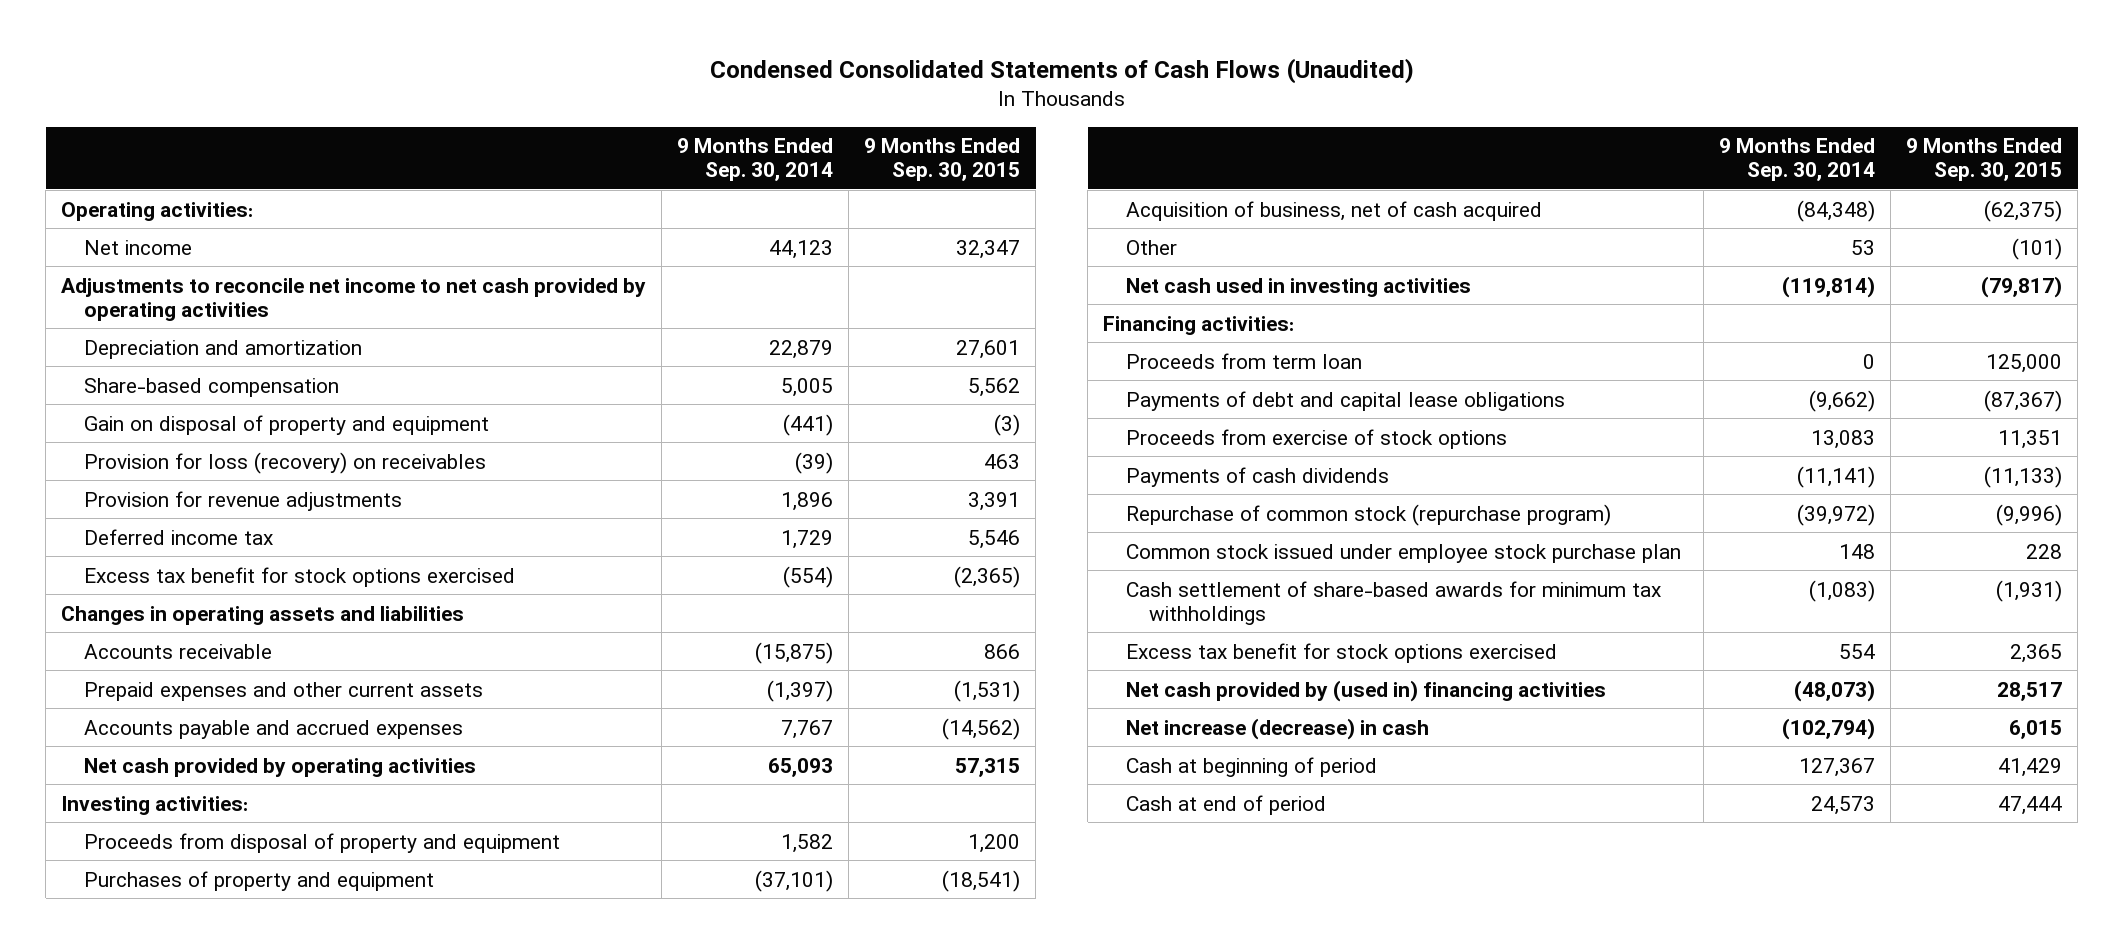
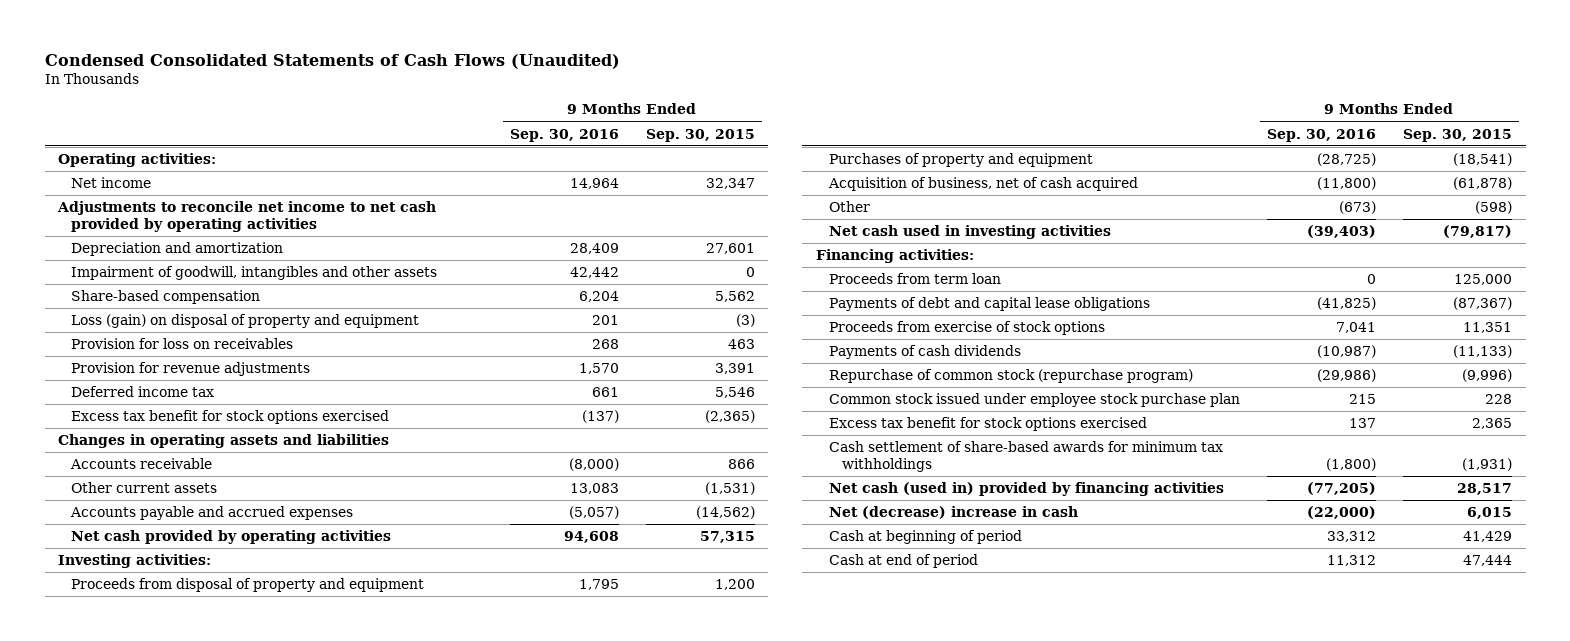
- | 9 Months Ended Sep. 30, 2014 | 9 Months Ended Sep. 30, 2015
+ | 9 Months Ended Sep. 30, 2016 | 9 Months Ended Sep. 30, 2015
+ Impairment of goodwill, intangibles and other assets | 42,442 | 0
- Gain on disposal of property and equipment | (441) | (3)
- Provision for loss (recovery) on receivables | (39) | 463
+ Loss (gain) on disposal of property and equipment | 201 | (3)
+ Provision for loss on receivables | 268 | 463
- Prepaid expenses and other current assets | (1,397) | (1,531)
+ Other current assets | 13,083 | (1,531)
- Acquisition of business, net of cash acquired | (84,348) | (62,375)
- Other | 53 | (101)
+ Acquisition of business, net of cash acquired | (11,800) | (61,878)
+ Other | (673) | (598)
- Net cash provided by (used in) financing activities | (48,073) | 28,517
- Net increase (decrease) in cash | (102,794) | 6,015
moved down: Cash settlement of share-based awards for minimum tax withholdings | (1,800) | (1,931)
+ Net cash (used in) provided by financing activities | (77,205) | 28,517
+ Net (decrease) increase in cash | (22,000) | 6,015

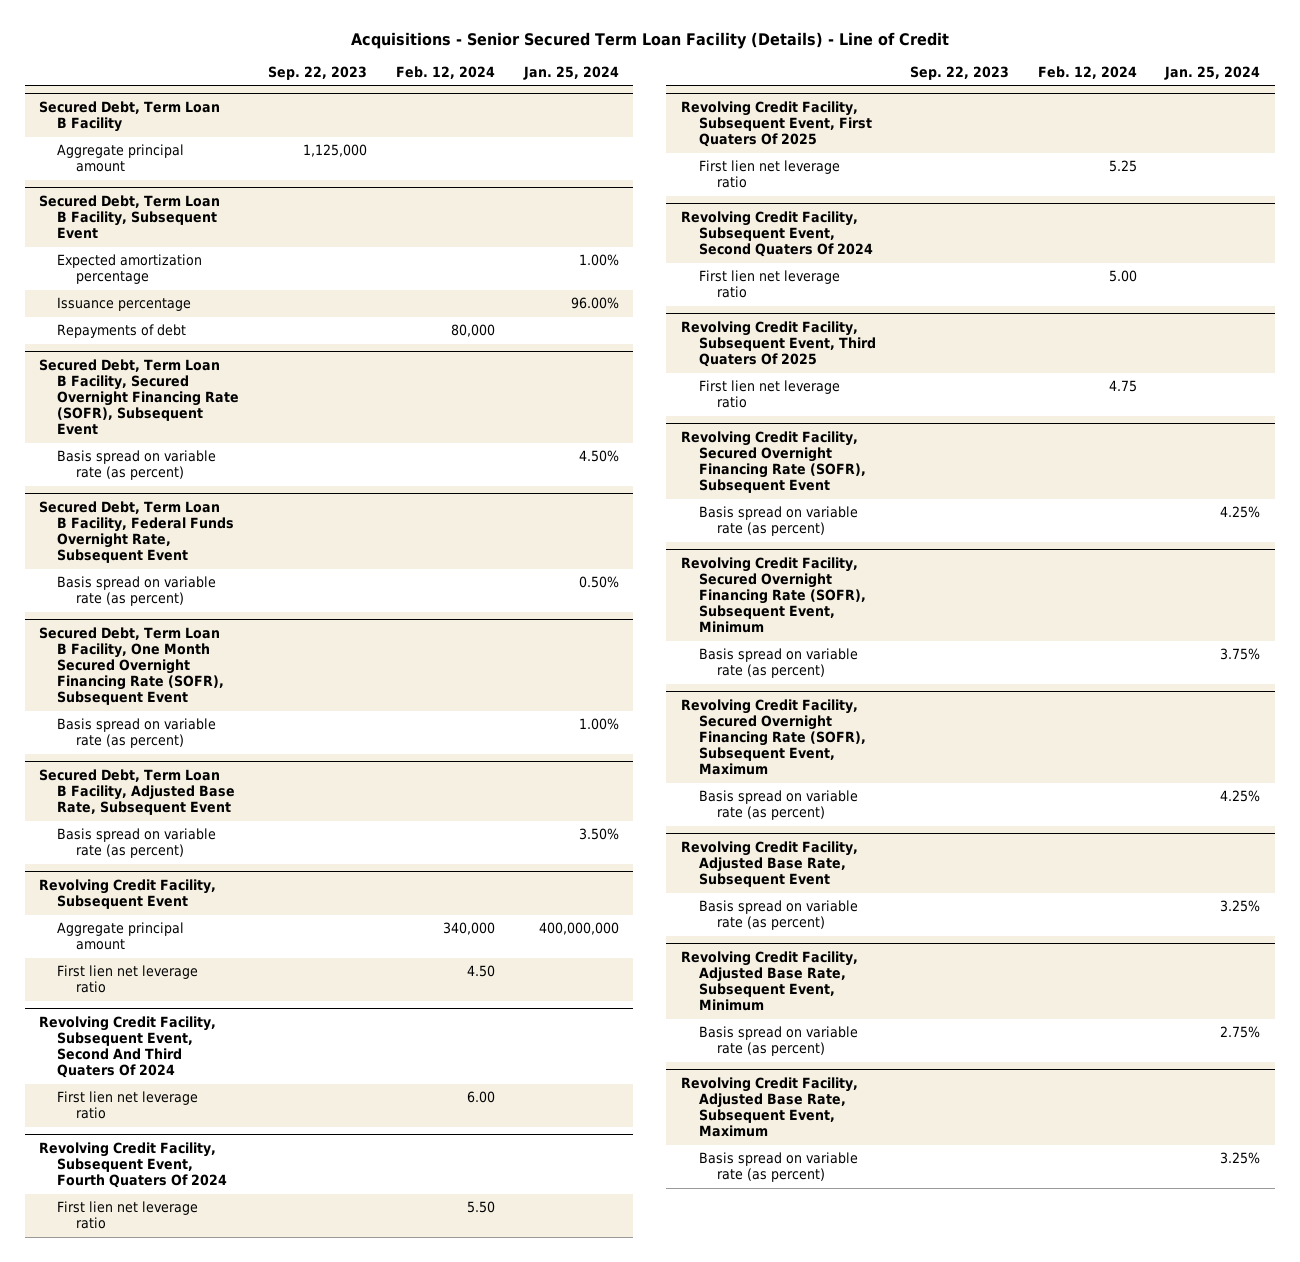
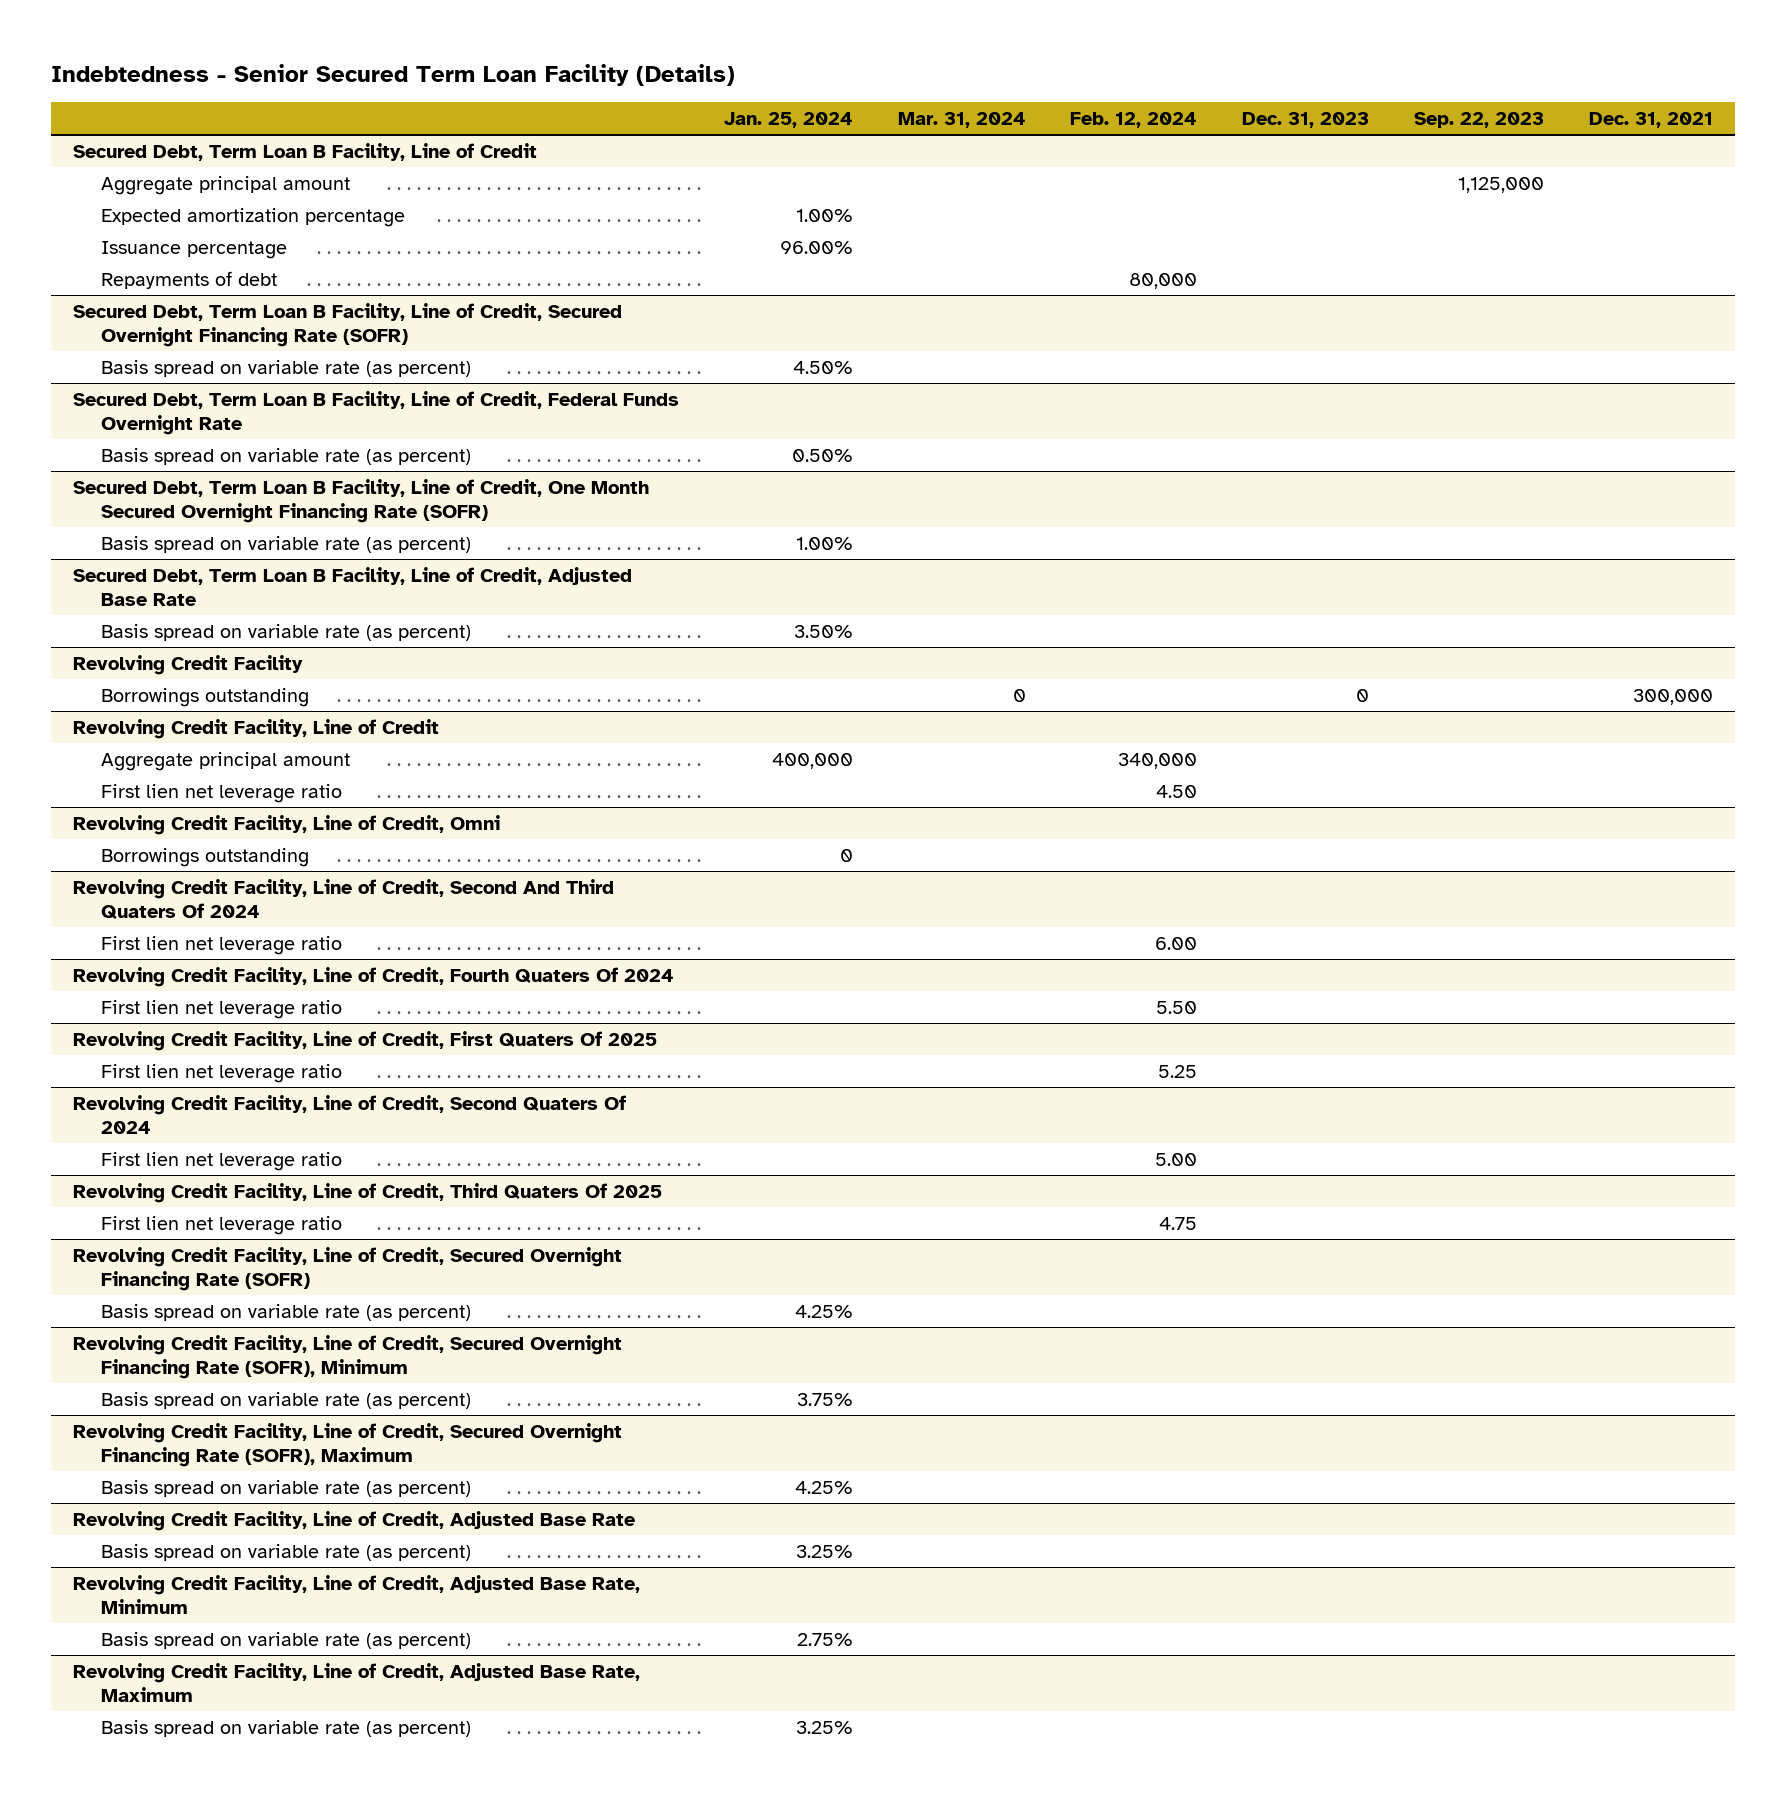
- Acquisitions - Senior Secured Term Loan Facility (Details) - Line of Credit
+ Indebtedness - Senior Secured Term Loan Facility (Details)
- | Sep. 22, 2023 | Feb. 12, 2024 | Jan. 25, 2024
+ | Jan. 25, 2024 | Mar. 31, 2024 | Feb. 12, 2024 | Dec. 31, 2023 | Sep. 22, 2023 | Dec. 31, 2021
- Secured Debt, Term Loan B Facility
+ Secured Debt, Term Loan B Facility, Line of Credit
- Secured Debt, Term Loan B Facility, Subsequent Event
- Secured Debt, Term Loan B Facility, Secured Overnight Financing Rate (SOFR), Subsequent Event
+ Secured Debt, Term Loan B Facility, Line of Credit, Secured Overnight Financing Rate (SOFR)
- Secured Debt, Term Loan B Facility, Federal Funds Overnight Rate, Subsequent Event
+ Secured Debt, Term Loan B Facility, Line of Credit, Federal Funds Overnight Rate
- Secured Debt, Term Loan B Facility, One Month Secured Overnight Financing Rate (SOFR), Subsequent Event
+ Secured Debt, Term Loan B Facility, Line of Credit, One Month Secured Overnight Financing Rate (SOFR)
- Secured Debt, Term Loan B Facility, Adjusted Base Rate, Subsequent Event
+ Secured Debt, Term Loan B Facility, Line of Credit, Adjusted Base Rate
- Revolving Credit Facility, Subsequent Event
- Aggregate principal amount | | 340,000 | 400,000,000
+ Revolving Credit Facility
+ Borrowings outstanding | | 0 | | 0 | | 300,000
+ Revolving Credit Facility, Line of Credit
+ Aggregate principal amount | 400,000 | | 340,000 | | |
- Revolving Credit Facility, Subsequent Event, Second And Third Quaters Of 2024
+ Revolving Credit Facility, Line of Credit, Omni
+ Borrowings outstanding | 0 | | | | |
+ Revolving Credit Facility, Line of Credit, Second And Third Quaters Of 2024
- Revolving Credit Facility, Subsequent Event, Fourth Quaters Of 2024
+ Revolving Credit Facility, Line of Credit, Fourth Quaters Of 2024
- Revolving Credit Facility, Subsequent Event, First Quaters Of 2025
+ Revolving Credit Facility, Line of Credit, First Quaters Of 2025
- Revolving Credit Facility, Subsequent Event, Second Quaters Of 2024
+ Revolving Credit Facility, Line of Credit, Second Quaters Of 2024
- Revolving Credit Facility, Subsequent Event, Third Quaters Of 2025
+ Revolving Credit Facility, Line of Credit, Third Quaters Of 2025
- Revolving Credit Facility, Secured Overnight Financing Rate (SOFR), Subsequent Event
+ Revolving Credit Facility, Line of Credit, Secured Overnight Financing Rate (SOFR)
- Revolving Credit Facility, Secured Overnight Financing Rate (SOFR), Subsequent Event, Minimum
+ Revolving Credit Facility, Line of Credit, Secured Overnight Financing Rate (SOFR), Minimum
- Revolving Credit Facility, Secured Overnight Financing Rate (SOFR), Subsequent Event, Maximum
+ Revolving Credit Facility, Line of Credit, Secured Overnight Financing Rate (SOFR), Maximum
- Revolving Credit Facility, Adjusted Base Rate, Subsequent Event
+ Revolving Credit Facility, Line of Credit, Adjusted Base Rate
- Revolving Credit Facility, Adjusted Base Rate, Subsequent Event, Minimum
+ Revolving Credit Facility, Line of Credit, Adjusted Base Rate, Minimum
- Revolving Credit Facility, Adjusted Base Rate, Subsequent Event, Maximum
+ Revolving Credit Facility, Line of Credit, Adjusted Base Rate, Maximum

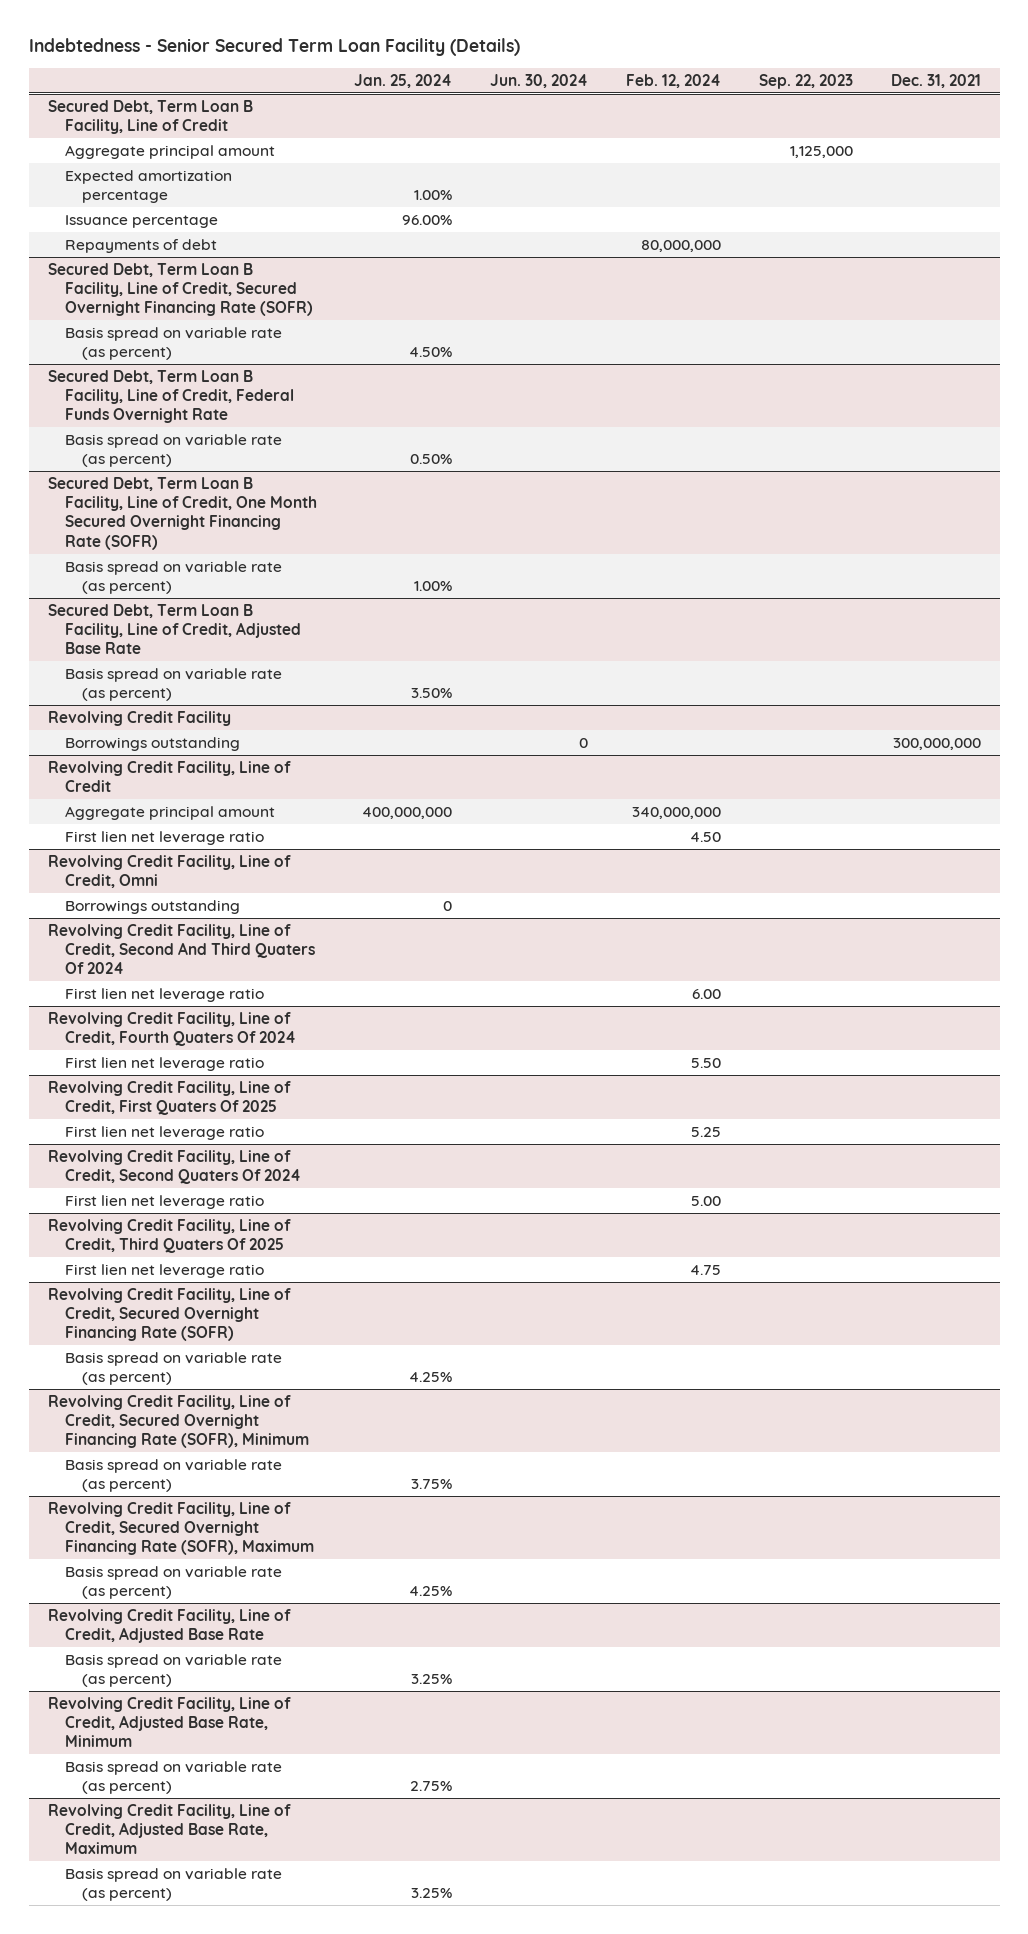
- | Jan. 25, 2024 | Mar. 31, 2024 | Feb. 12, 2024 | Dec. 31, 2023 | Sep. 22, 2023 | Dec. 31, 2021
+ | Jan. 25, 2024 | Jun. 30, 2024 | Feb. 12, 2024 | Sep. 22, 2023 | Dec. 31, 2021
@ Secured Debt, Term Loan B Facility, Line of Credit
- Repayments of debt | | | 80,000 | | |
+ Repayments of debt | | | 80,000,000 | |
@ Revolving Credit Facility
- Borrowings outstanding | | 0 | | 0 | | 300,000
+ Borrowings outstanding | | 0 | | | 300,000,000
@ Revolving Credit Facility, Line of Credit
- Aggregate principal amount | 400,000 | | 340,000 | | |
+ Aggregate principal amount | 400,000,000 | | 340,000,000 | |

